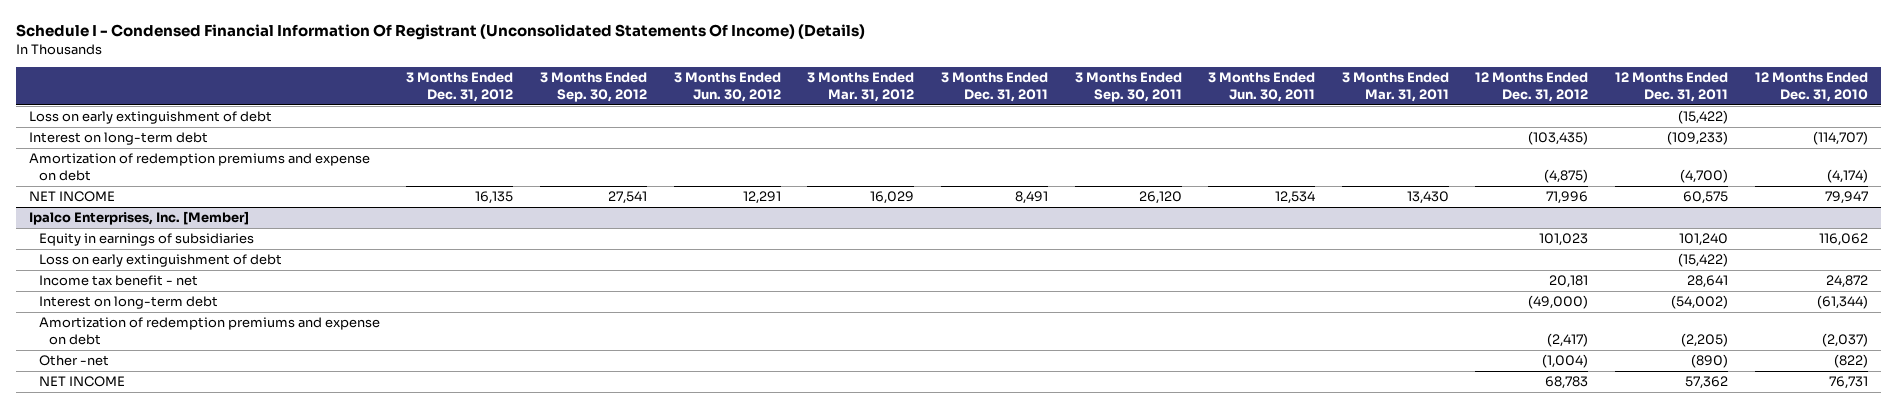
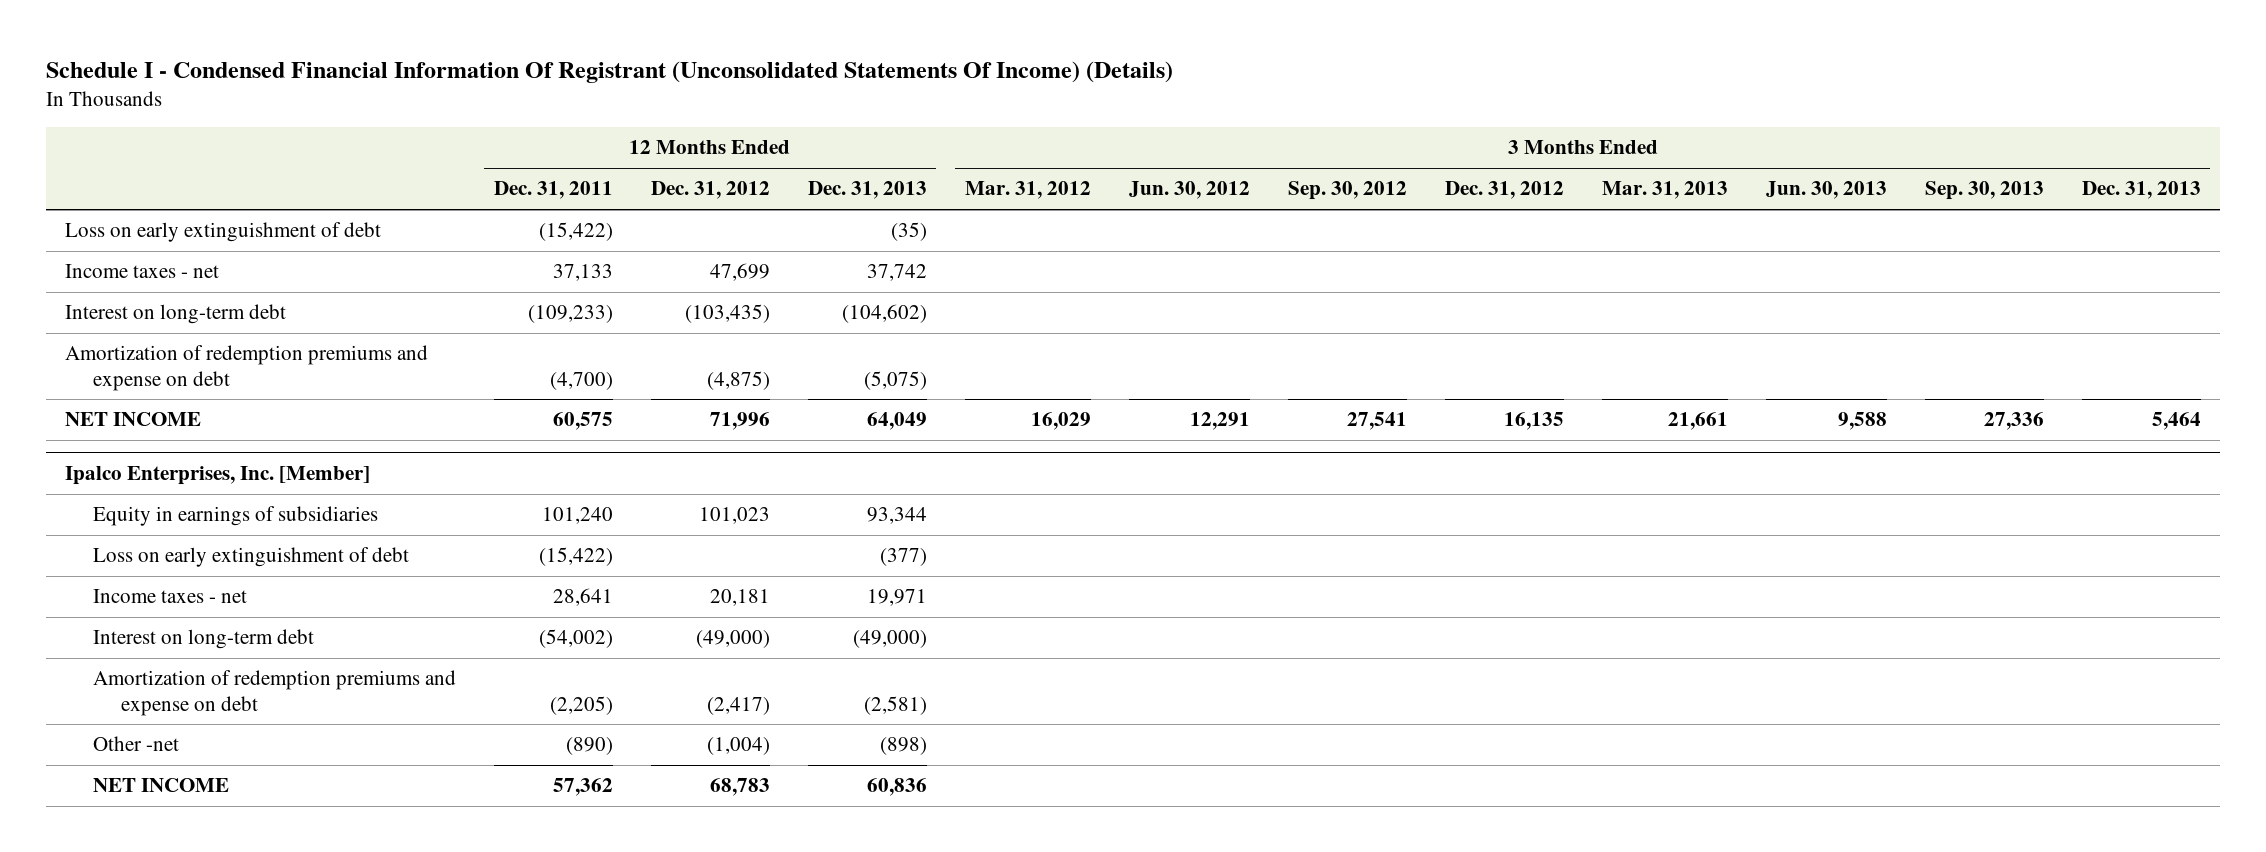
- | 3 Months Ended Dec. 31, 2012 | 3 Months Ended Sep. 30, 2012 | 3 Months Ended Jun. 30, 2012 | 3 Months Ended Mar. 31, 2012 | 3 Months Ended Dec. 31, 2011 | 3 Months Ended Sep. 30, 2011 | 3 Months Ended Jun. 30, 2011 | 3 Months Ended Mar. 31, 2011 | 12 Months Ended Dec. 31, 2012 | 12 Months Ended Dec. 31, 2011 | 12 Months Ended Dec. 31, 2010
+ | 12 Months Ended Dec. 31, 2011 | 12 Months Ended Dec. 31, 2012 | 12 Months Ended Dec. 31, 2013 | 3 Months Ended Mar. 31, 2012 | 3 Months Ended Jun. 30, 2012 | 3 Months Ended Sep. 30, 2012 | 3 Months Ended Dec. 31, 2012 | 3 Months Ended Mar. 31, 2013 | 3 Months Ended Jun. 30, 2013 | 3 Months Ended Sep. 30, 2013 | 3 Months Ended Dec. 31, 2013
+ Income taxes - net | 37,133 | 47,699 | 37,742 | | | | | | | |
@ Ipalco Enterprises, Inc. [Member]
- Income tax benefit - net | | | | | | | | | 20,181 | 28,641 | 24,872
+ Income taxes - net | 28,641 | 20,181 | 19,971 | | | | | | | |

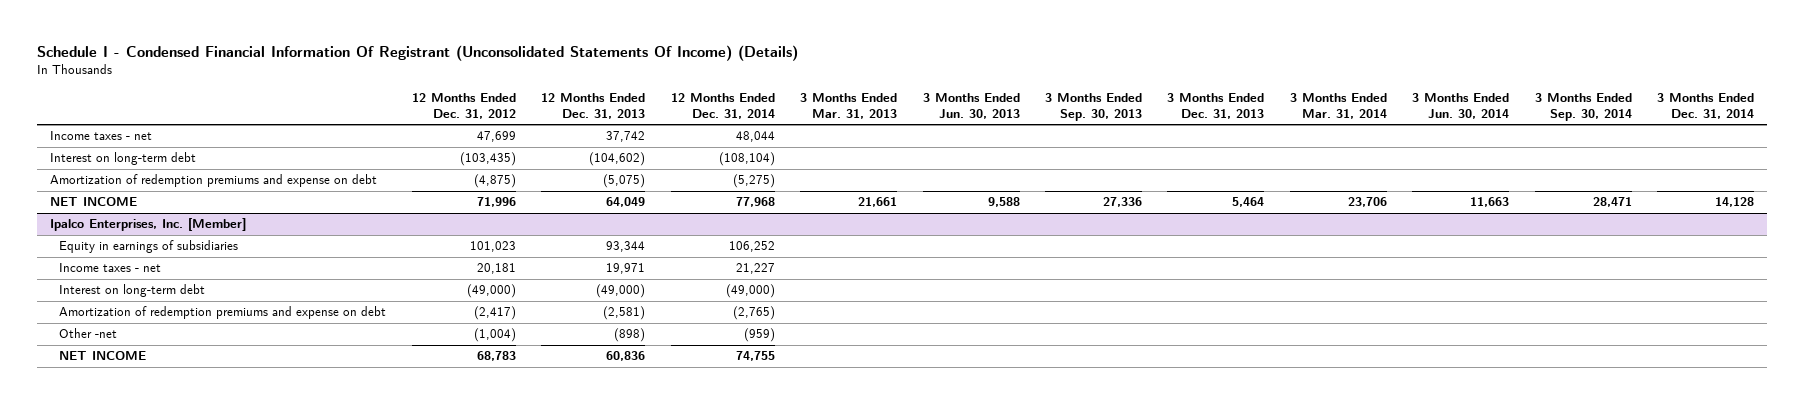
- | 12 Months Ended Dec. 31, 2011 | 12 Months Ended Dec. 31, 2012 | 12 Months Ended Dec. 31, 2013 | 3 Months Ended Mar. 31, 2012 | 3 Months Ended Jun. 30, 2012 | 3 Months Ended Sep. 30, 2012 | 3 Months Ended Dec. 31, 2012 | 3 Months Ended Mar. 31, 2013 | 3 Months Ended Jun. 30, 2013 | 3 Months Ended Sep. 30, 2013 | 3 Months Ended Dec. 31, 2013
+ | 12 Months Ended Dec. 31, 2012 | 12 Months Ended Dec. 31, 2013 | 12 Months Ended Dec. 31, 2014 | 3 Months Ended Mar. 31, 2013 | 3 Months Ended Jun. 30, 2013 | 3 Months Ended Sep. 30, 2013 | 3 Months Ended Dec. 31, 2013 | 3 Months Ended Mar. 31, 2014 | 3 Months Ended Jun. 30, 2014 | 3 Months Ended Sep. 30, 2014 | 3 Months Ended Dec. 31, 2014
- Loss on early extinguishment of debt | (15,422) | | (35) | | | | | | | |
@ Ipalco Enterprises, Inc. [Member]
- Loss on early extinguishment of debt | (15,422) | | (377) | | | | | | | |

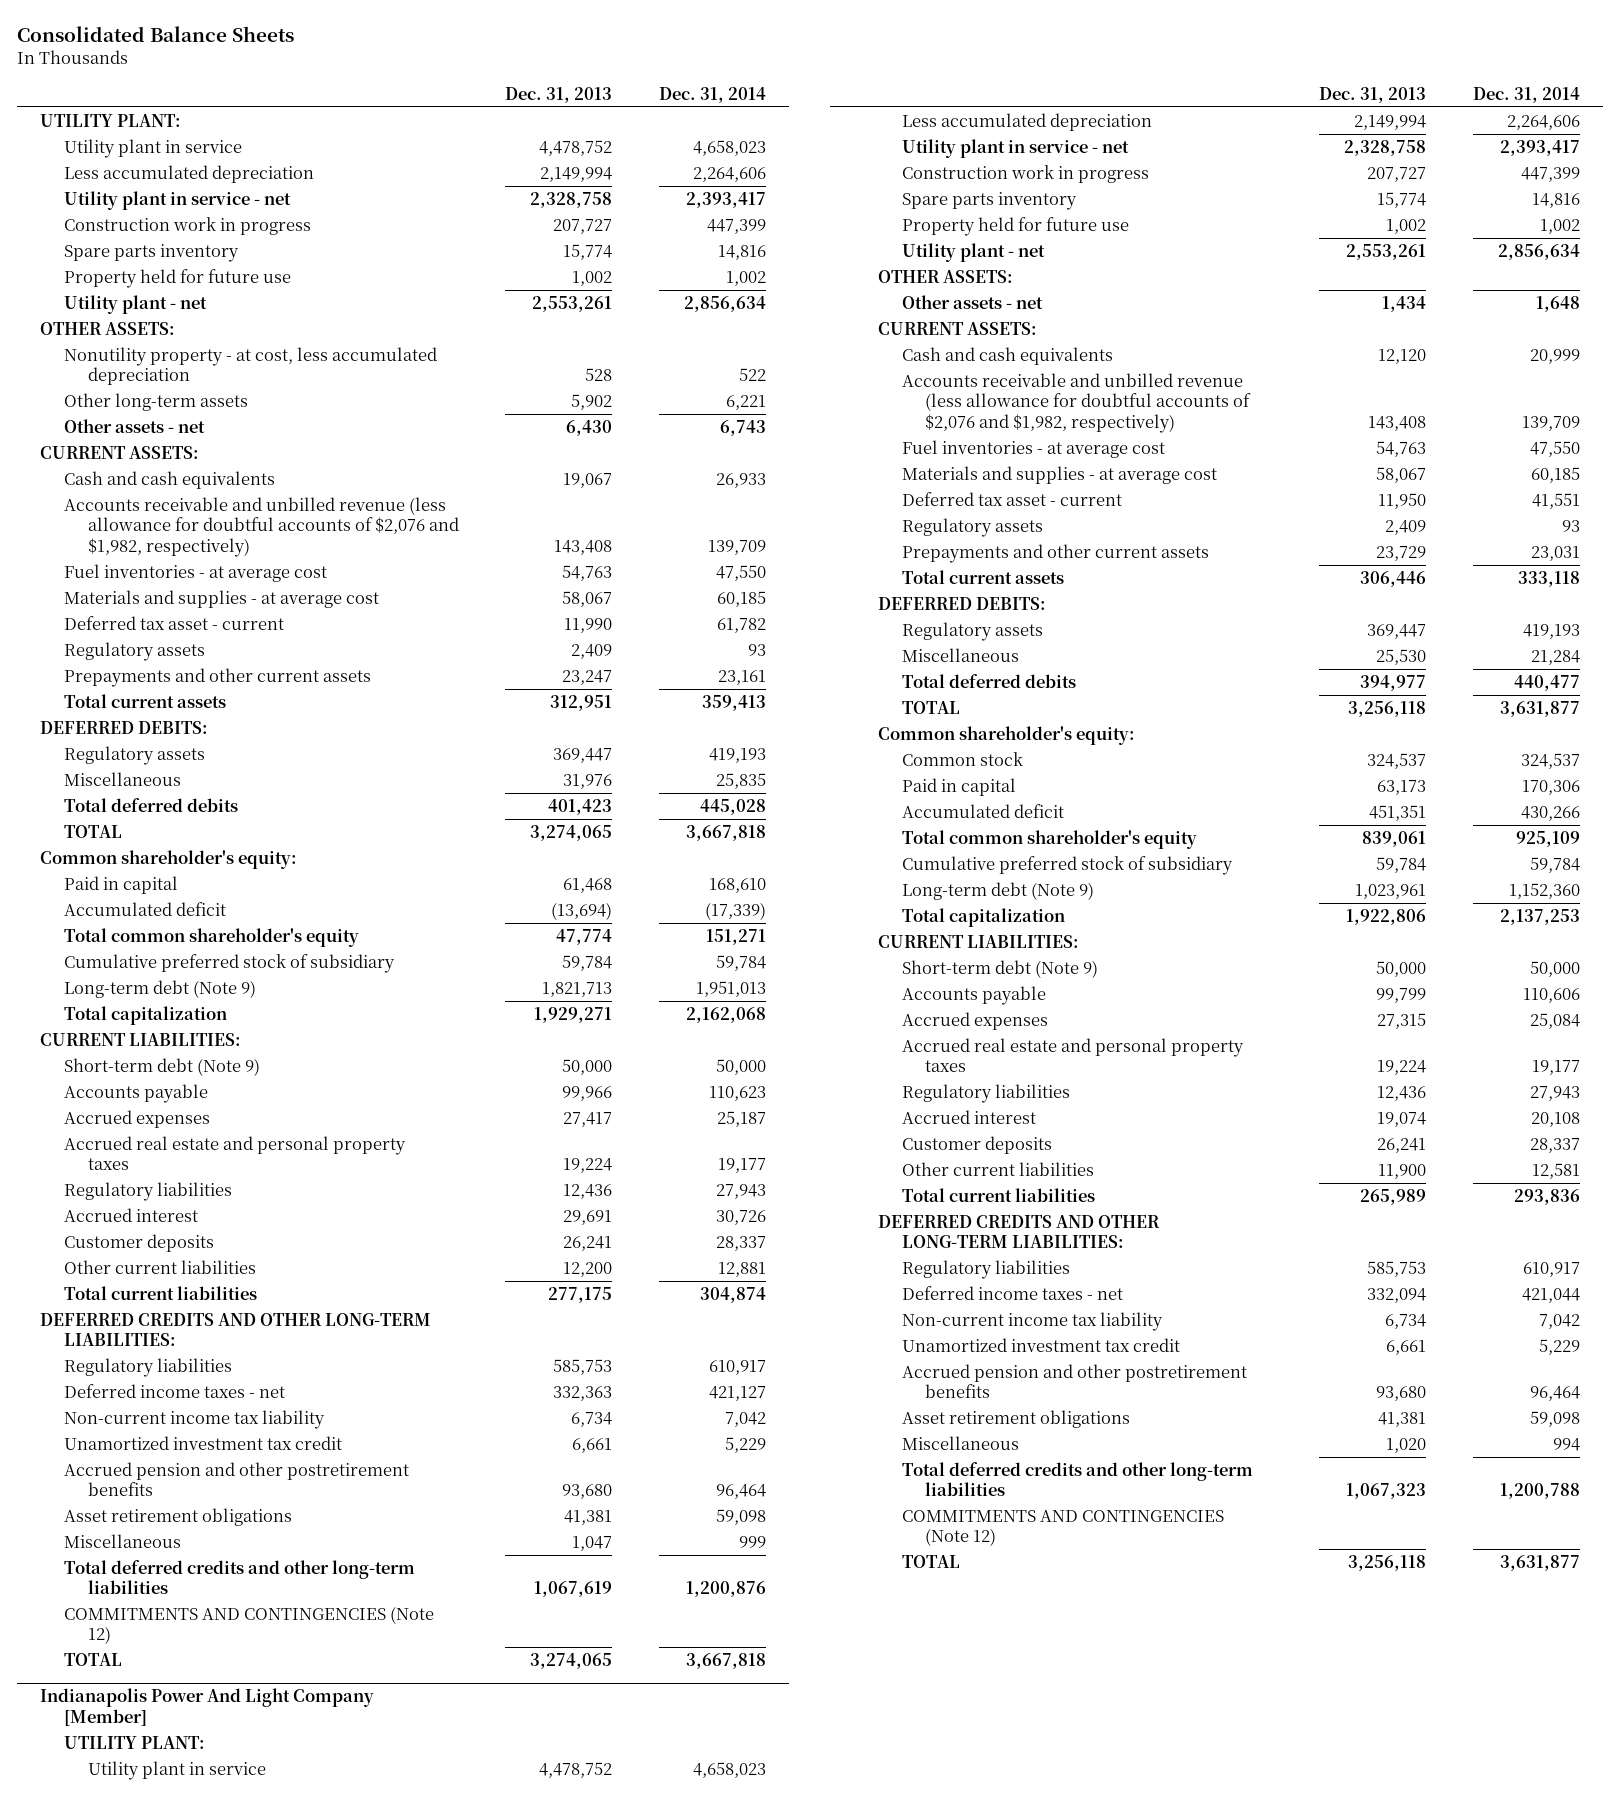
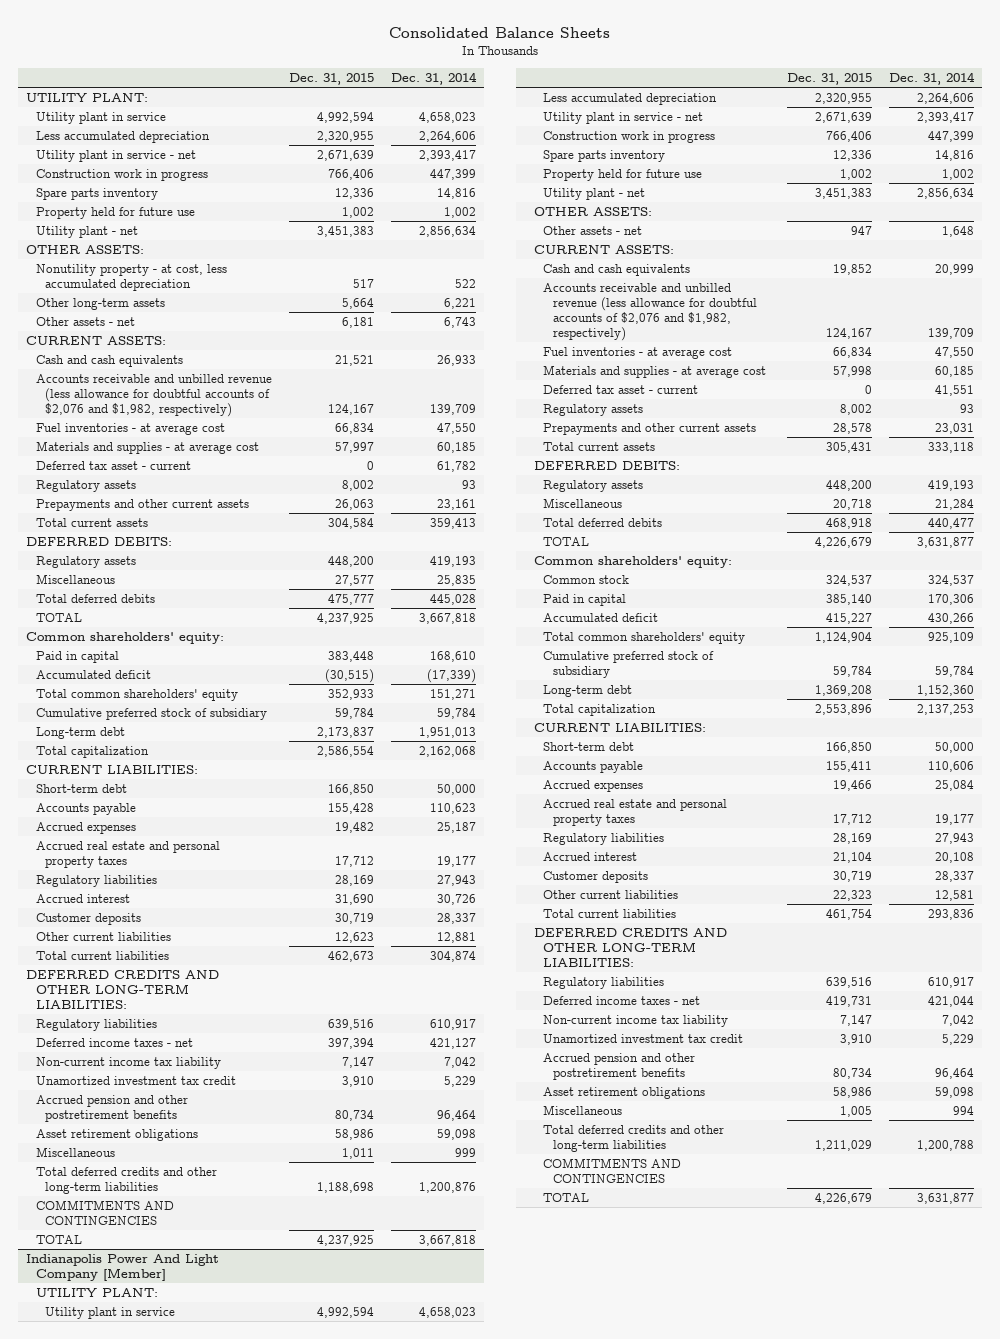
- | Dec. 31, 2013 | Dec. 31, 2014
+ | Dec. 31, 2015 | Dec. 31, 2014
- Common shareholder's equity:
+ Common shareholders' equity:
- Total common shareholder's equity | 47,774 | 151,271
+ Total common shareholders' equity | 352,933 | 151,271
- Long-term debt (Note 9) | 1,821,713 | 1,951,013
+ Long-term debt | 2,173,837 | 1,951,013
- Short-term debt (Note 9) | 50,000 | 50,000
+ Short-term debt | 166,850 | 50,000
- COMMITMENTS AND CONTINGENCIES (Note 12)
+ COMMITMENTS AND CONTINGENCIES
@ Indianapolis Power And Light Company [Member]
- Common shareholder's equity:
+ Common shareholders' equity:
- Total common shareholder's equity | 839,061 | 925,109
+ Total common shareholders' equity | 1,124,904 | 925,109
- Long-term debt (Note 9) | 1,023,961 | 1,152,360
+ Long-term debt | 1,369,208 | 1,152,360
- Short-term debt (Note 9) | 50,000 | 50,000
+ Short-term debt | 166,850 | 50,000
- COMMITMENTS AND CONTINGENCIES (Note 12)
+ COMMITMENTS AND CONTINGENCIES

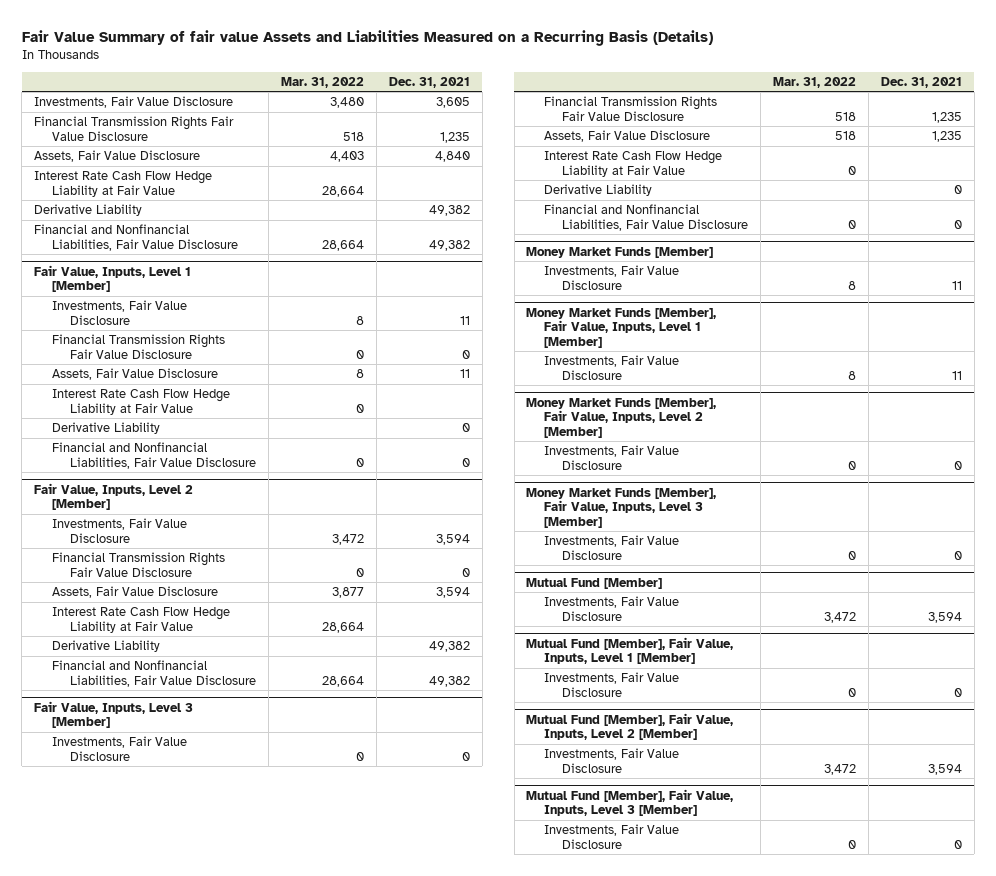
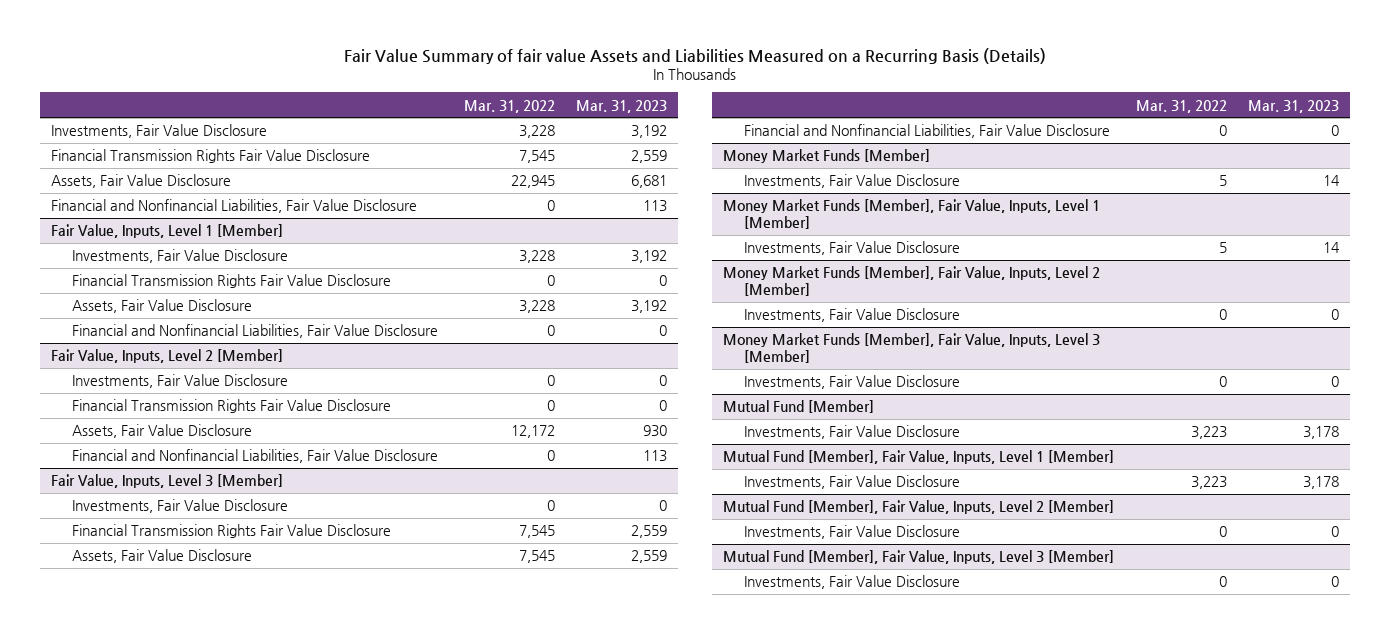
- | Mar. 31, 2022 | Dec. 31, 2021
+ | Mar. 31, 2022 | Mar. 31, 2023
- Investments, Fair Value Disclosure | 3,480 | 3,605
- Financial Transmission Rights Fair Value Disclosure | 518 | 1,235
- Assets, Fair Value Disclosure | 4,403 | 4,840
- Interest Rate Cash Flow Hedge Liability at Fair Value | 28,664 |
- Derivative Liability | | 49,382
- Financial and Nonfinancial Liabilities, Fair Value Disclosure | 28,664 | 49,382
+ Investments, Fair Value Disclosure | 3,228 | 3,192
+ Financial Transmission Rights Fair Value Disclosure | 7,545 | 2,559
+ Assets, Fair Value Disclosure | 22,945 | 6,681
+ Financial and Nonfinancial Liabilities, Fair Value Disclosure | 0 | 113
@ Fair Value, Inputs, Level 1 [Member]
- Investments, Fair Value Disclosure | 8 | 11
+ Investments, Fair Value Disclosure | 3,228 | 3,192
- Assets, Fair Value Disclosure | 8 | 11
- Interest Rate Cash Flow Hedge Liability at Fair Value | 0 |
- Derivative Liability | | 0
+ Assets, Fair Value Disclosure | 3,228 | 3,192
@ Fair Value, Inputs, Level 2 [Member]
- Investments, Fair Value Disclosure | 3,472 | 3,594
+ Investments, Fair Value Disclosure | 0 | 0
- Assets, Fair Value Disclosure | 3,877 | 3,594
- Interest Rate Cash Flow Hedge Liability at Fair Value | 28,664 |
- Derivative Liability | | 49,382
- Financial and Nonfinancial Liabilities, Fair Value Disclosure | 28,664 | 49,382
+ Assets, Fair Value Disclosure | 12,172 | 930
+ Financial and Nonfinancial Liabilities, Fair Value Disclosure | 0 | 113
@ Fair Value, Inputs, Level 3 [Member]
- Financial Transmission Rights Fair Value Disclosure | 518 | 1,235
- Assets, Fair Value Disclosure | 518 | 1,235
- Interest Rate Cash Flow Hedge Liability at Fair Value | 0 |
- Derivative Liability | | 0
+ Financial Transmission Rights Fair Value Disclosure | 7,545 | 2,559
+ Assets, Fair Value Disclosure | 7,545 | 2,559
@ Money Market Funds [Member]
- Investments, Fair Value Disclosure | 8 | 11
+ Investments, Fair Value Disclosure | 5 | 14
@ Money Market Funds [Member], Fair Value, Inputs, Level 1 [Member]
- Investments, Fair Value Disclosure | 8 | 11
+ Investments, Fair Value Disclosure | 5 | 14
@ Mutual Fund [Member]
- Investments, Fair Value Disclosure | 3,472 | 3,594
+ Investments, Fair Value Disclosure | 3,223 | 3,178
@ Mutual Fund [Member], Fair Value, Inputs, Level 1 [Member]
- Investments, Fair Value Disclosure | 0 | 0
+ Investments, Fair Value Disclosure | 3,223 | 3,178
@ Mutual Fund [Member], Fair Value, Inputs, Level 2 [Member]
- Investments, Fair Value Disclosure | 3,472 | 3,594
+ Investments, Fair Value Disclosure | 0 | 0

